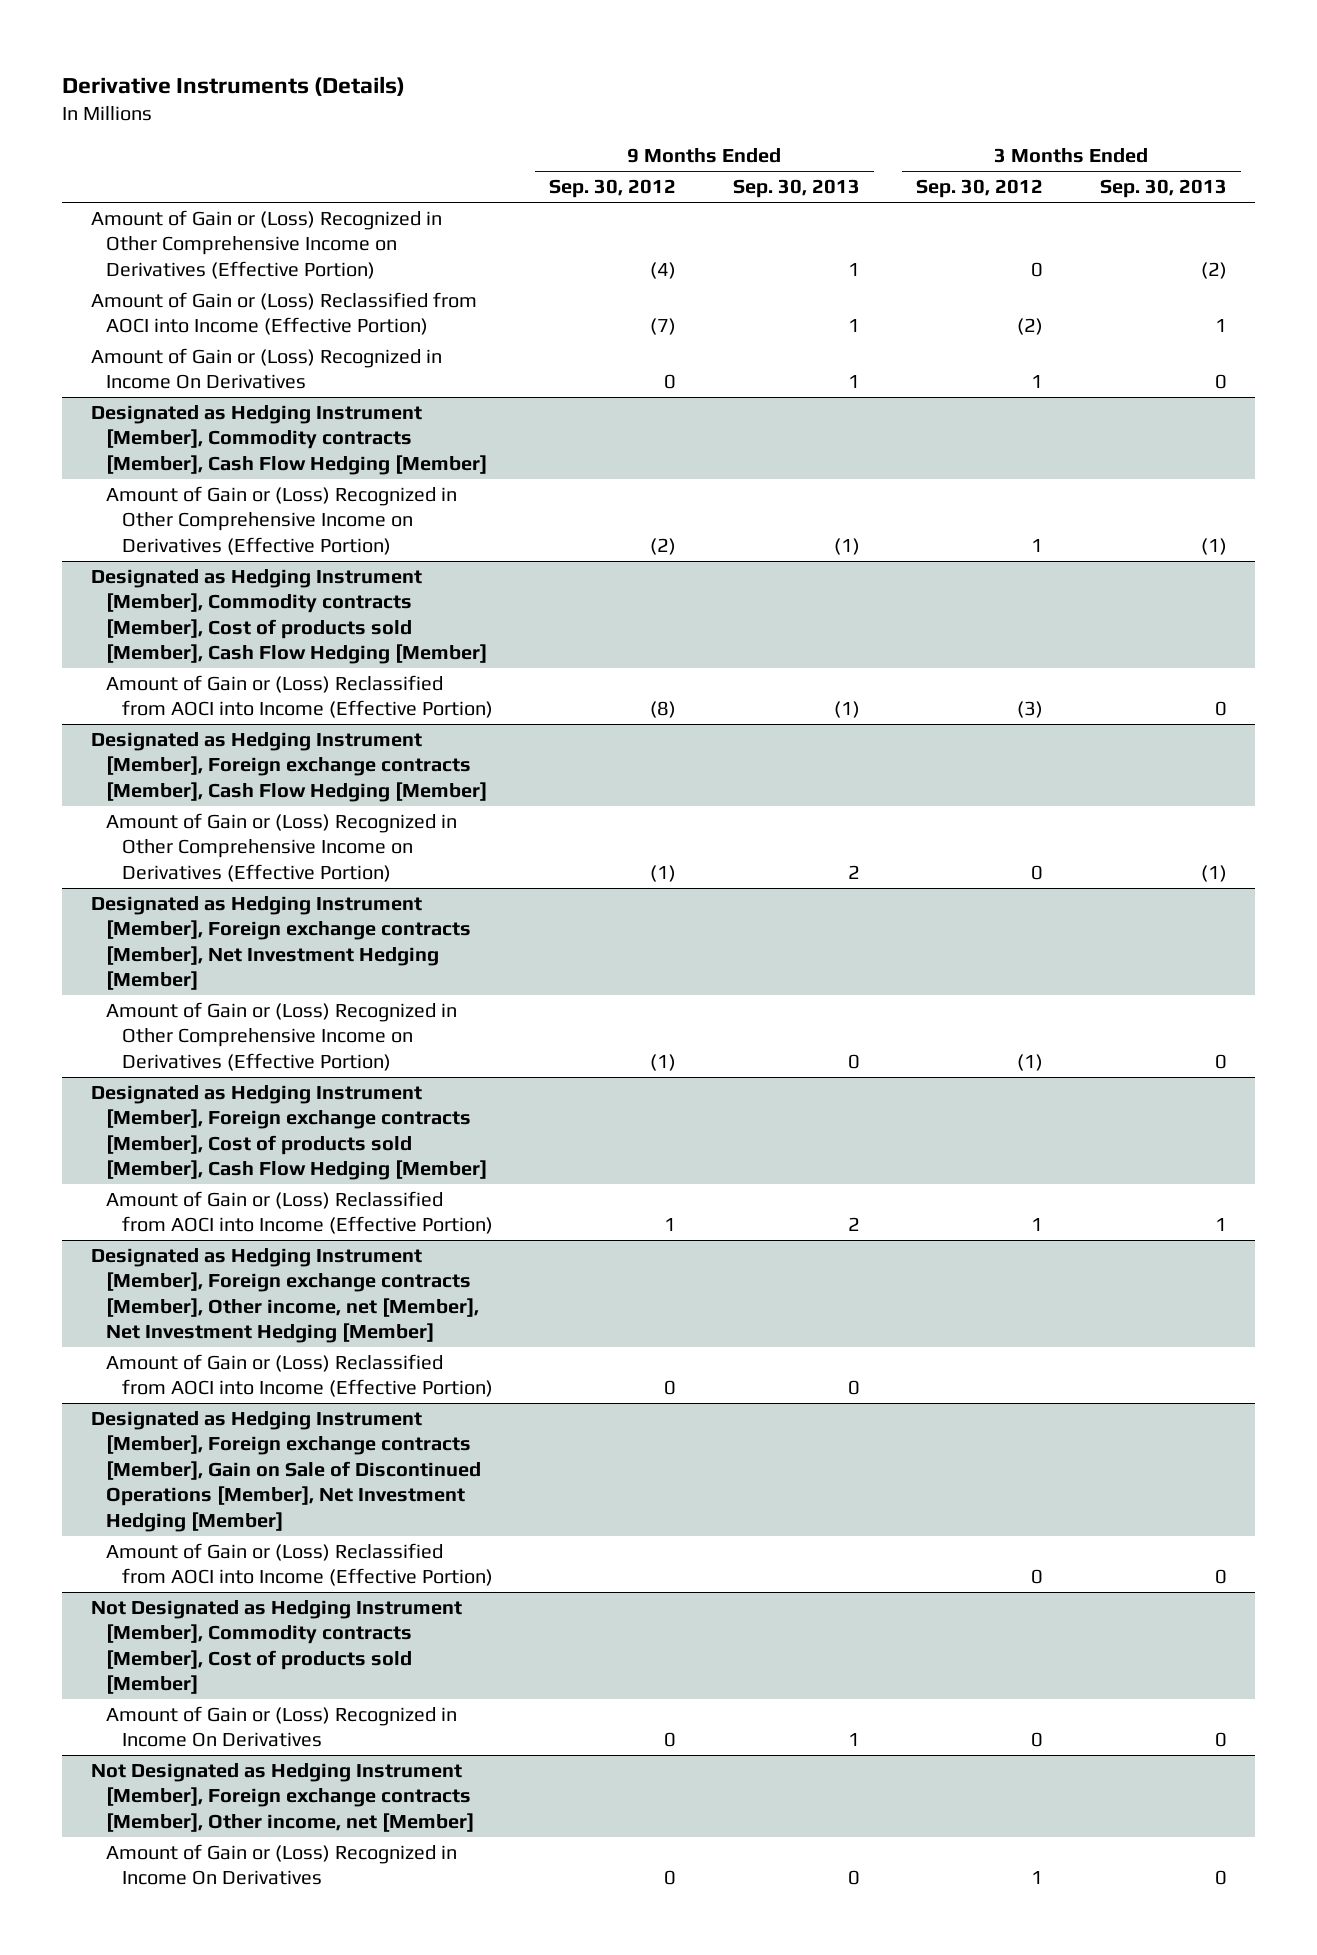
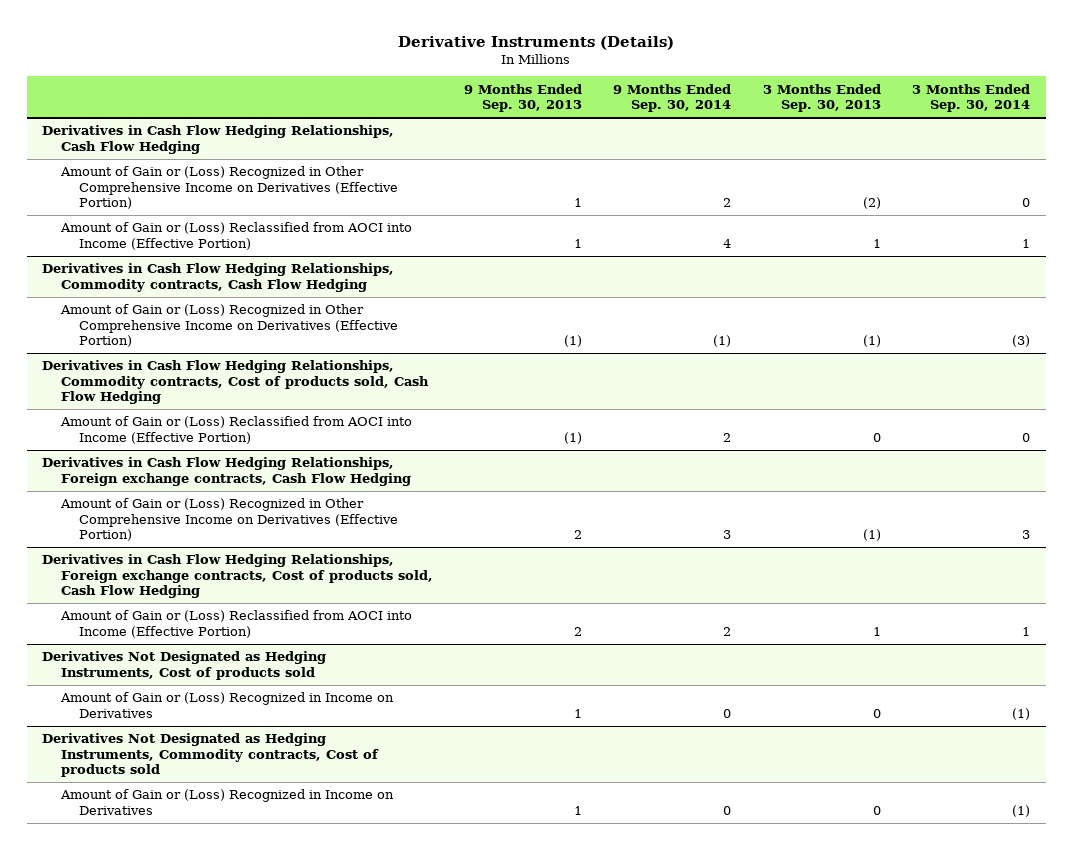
- | 9 Months Ended Sep. 30, 2012 | 9 Months Ended Sep. 30, 2013 | 3 Months Ended Sep. 30, 2012 | 3 Months Ended Sep. 30, 2013
+ | 9 Months Ended Sep. 30, 2013 | 9 Months Ended Sep. 30, 2014 | 3 Months Ended Sep. 30, 2013 | 3 Months Ended Sep. 30, 2014
+ Derivatives in Cash Flow Hedging Relationships, Cash Flow Hedging
- Amount of Gain or (Loss) Recognized in Income On Derivatives | 0 | 1 | 1 | 0
- Designated as Hedging Instrument [Member], Commodity contracts [Member], Cash Flow Hedging [Member]
+ Derivatives in Cash Flow Hedging Relationships, Commodity contracts, Cash Flow Hedging
- Designated as Hedging Instrument [Member], Commodity contracts [Member], Cost of products sold [Member], Cash Flow Hedging [Member]
+ Derivatives in Cash Flow Hedging Relationships, Commodity contracts, Cost of products sold, Cash Flow Hedging
- Designated as Hedging Instrument [Member], Foreign exchange contracts [Member], Cash Flow Hedging [Member]
+ Derivatives in Cash Flow Hedging Relationships, Foreign exchange contracts, Cash Flow Hedging
- Designated as Hedging Instrument [Member], Foreign exchange contracts [Member], Net Investment Hedging [Member]
- Amount of Gain or (Loss) Recognized in Other Comprehensive Income on Derivatives (Effective Portion) | (1) | 0 | (1) | 0
- Designated as Hedging Instrument [Member], Foreign exchange contracts [Member], Cost of products sold [Member], Cash Flow Hedging [Member]
+ Derivatives in Cash Flow Hedging Relationships, Foreign exchange contracts, Cost of products sold, Cash Flow Hedging
- Designated as Hedging Instrument [Member], Foreign exchange contracts [Member], Other income, net [Member], Net Investment Hedging [Member]
- Amount of Gain or (Loss) Reclassified from AOCI into Income (Effective Portion) | 0 | 0 | |
- Designated as Hedging Instrument [Member], Foreign exchange contracts [Member], Gain on Sale of Discontinued Operations [Member], Net Investment Hedging [Member]
- Amount of Gain or (Loss) Reclassified from AOCI into Income (Effective Portion) | | | 0 | 0
- Not Designated as Hedging Instrument [Member], Commodity contracts [Member], Cost of products sold [Member]
- Amount of Gain or (Loss) Recognized in Income On Derivatives | 0 | 1 | 0 | 0
- Not Designated as Hedging Instrument [Member], Foreign exchange contracts [Member], Other income, net [Member]
- Amount of Gain or (Loss) Recognized in Income On Derivatives | 0 | 0 | 1 | 0
+ Derivatives Not Designated as Hedging Instruments, Cost of products sold
+ Amount of Gain or (Loss) Recognized in Income on Derivatives | 1 | 0 | 0 | (1)
+ Derivatives Not Designated as Hedging Instruments, Commodity contracts, Cost of products sold
+ Amount of Gain or (Loss) Recognized in Income on Derivatives | 1 | 0 | 0 | (1)

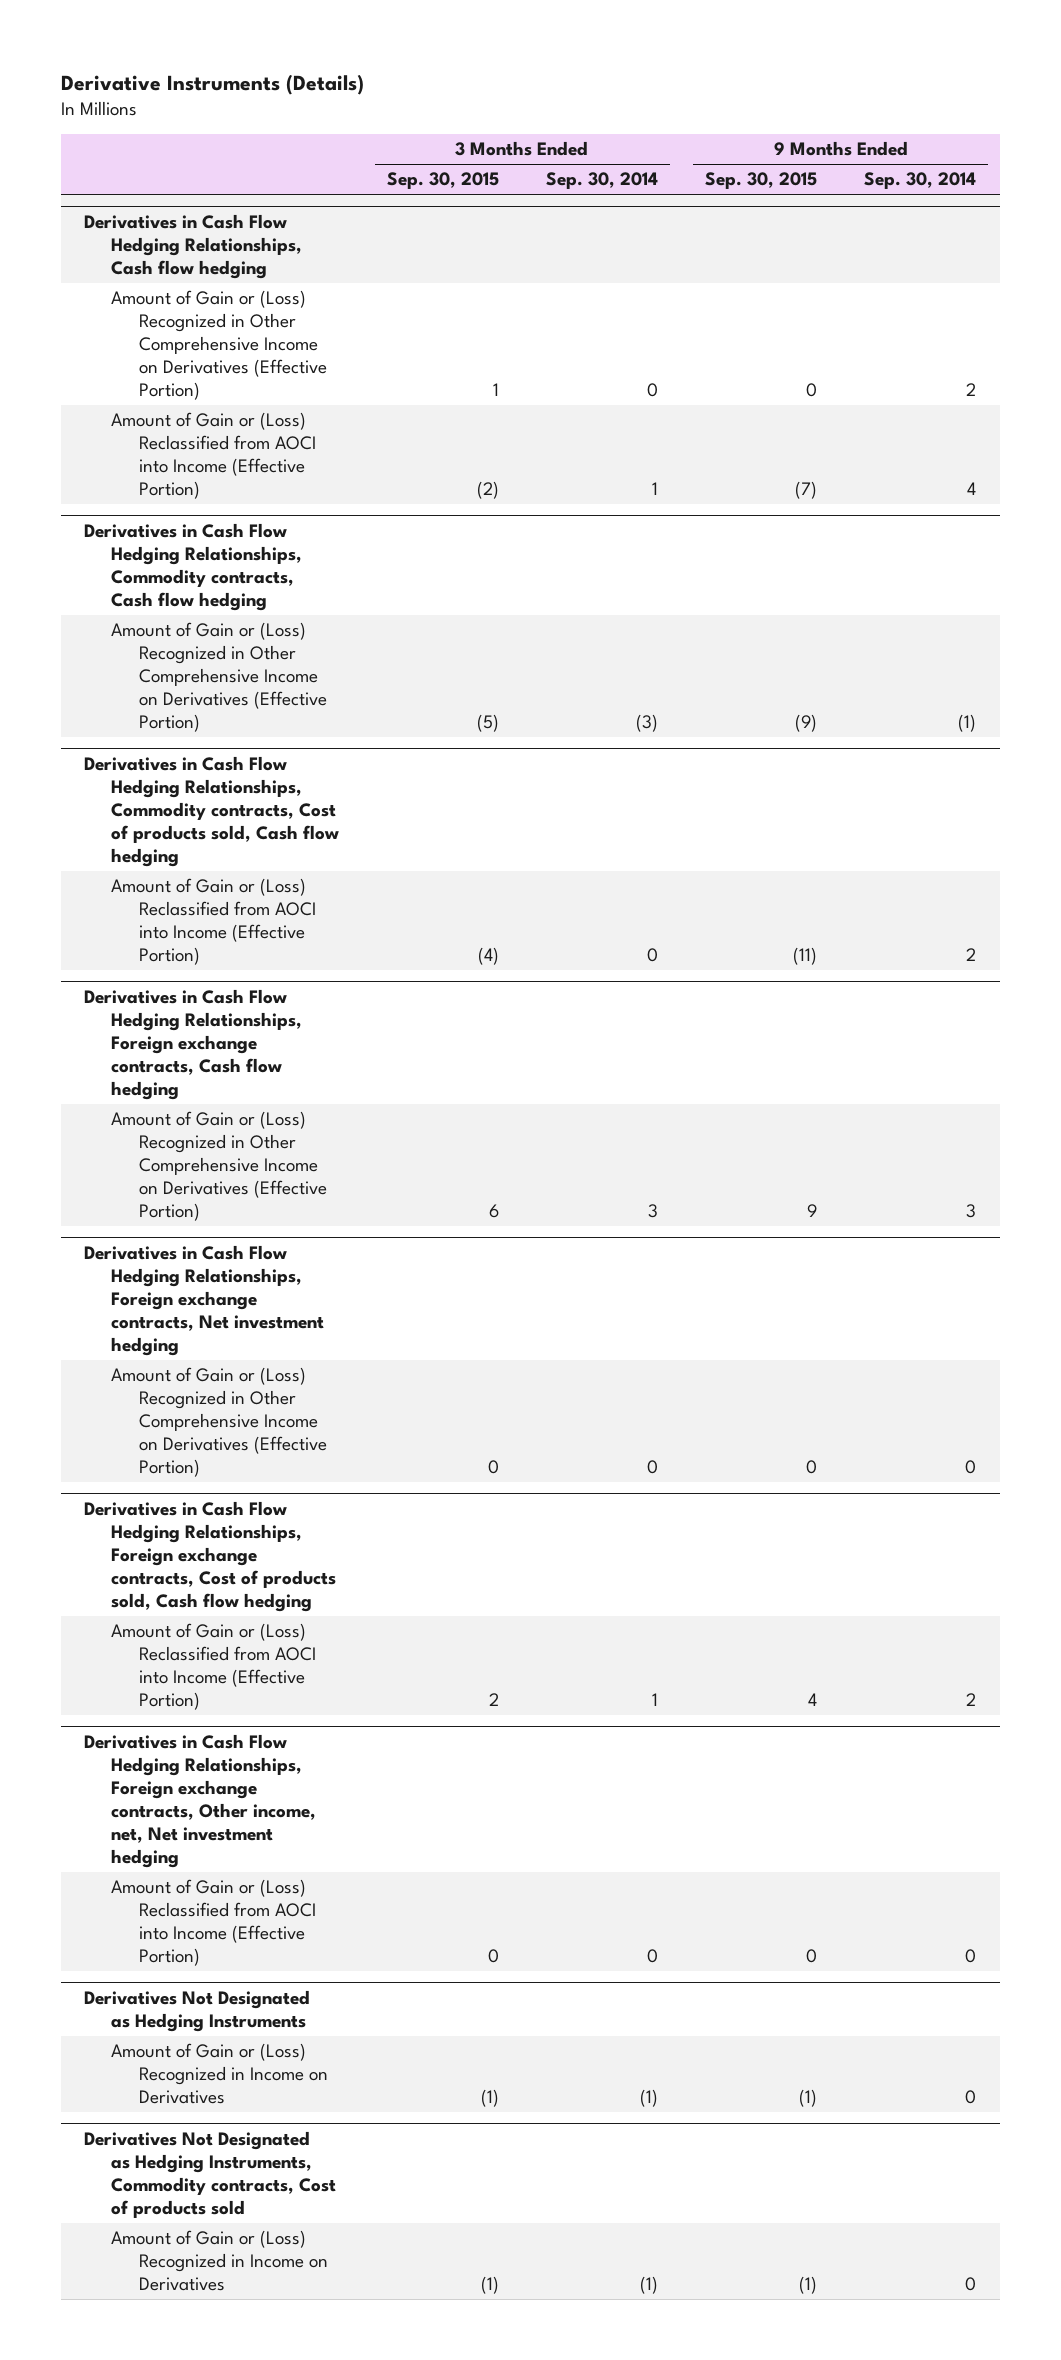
- | 9 Months Ended Sep. 30, 2013 | 9 Months Ended Sep. 30, 2014 | 3 Months Ended Sep. 30, 2013 | 3 Months Ended Sep. 30, 2014
+ | 3 Months Ended Sep. 30, 2015 | 3 Months Ended Sep. 30, 2014 | 9 Months Ended Sep. 30, 2015 | 9 Months Ended Sep. 30, 2014
- Derivatives in Cash Flow Hedging Relationships, Cash Flow Hedging
+ Derivatives in Cash Flow Hedging Relationships, Cash flow hedging
- Derivatives in Cash Flow Hedging Relationships, Commodity contracts, Cash Flow Hedging
+ Derivatives in Cash Flow Hedging Relationships, Commodity contracts, Cash flow hedging
- Derivatives in Cash Flow Hedging Relationships, Commodity contracts, Cost of products sold, Cash Flow Hedging
+ Derivatives in Cash Flow Hedging Relationships, Commodity contracts, Cost of products sold, Cash flow hedging
- Derivatives in Cash Flow Hedging Relationships, Foreign exchange contracts, Cash Flow Hedging
+ Derivatives in Cash Flow Hedging Relationships, Foreign exchange contracts, Cash flow hedging
- Derivatives in Cash Flow Hedging Relationships, Foreign exchange contracts, Cost of products sold, Cash Flow Hedging
+ Derivatives in Cash Flow Hedging Relationships, Foreign exchange contracts, Net investment hedging
+ Amount of Gain or (Loss) Recognized in Other Comprehensive Income on Derivatives (Effective Portion) | 0 | 0 | 0 | 0
+ Derivatives in Cash Flow Hedging Relationships, Foreign exchange contracts, Cost of products sold, Cash flow hedging
- Derivatives Not Designated as Hedging Instruments, Cost of products sold
+ Derivatives in Cash Flow Hedging Relationships, Foreign exchange contracts, Other income, net, Net investment hedging
+ Amount of Gain or (Loss) Reclassified from AOCI into Income (Effective Portion) | 0 | 0 | 0 | 0
+ Derivatives Not Designated as Hedging Instruments

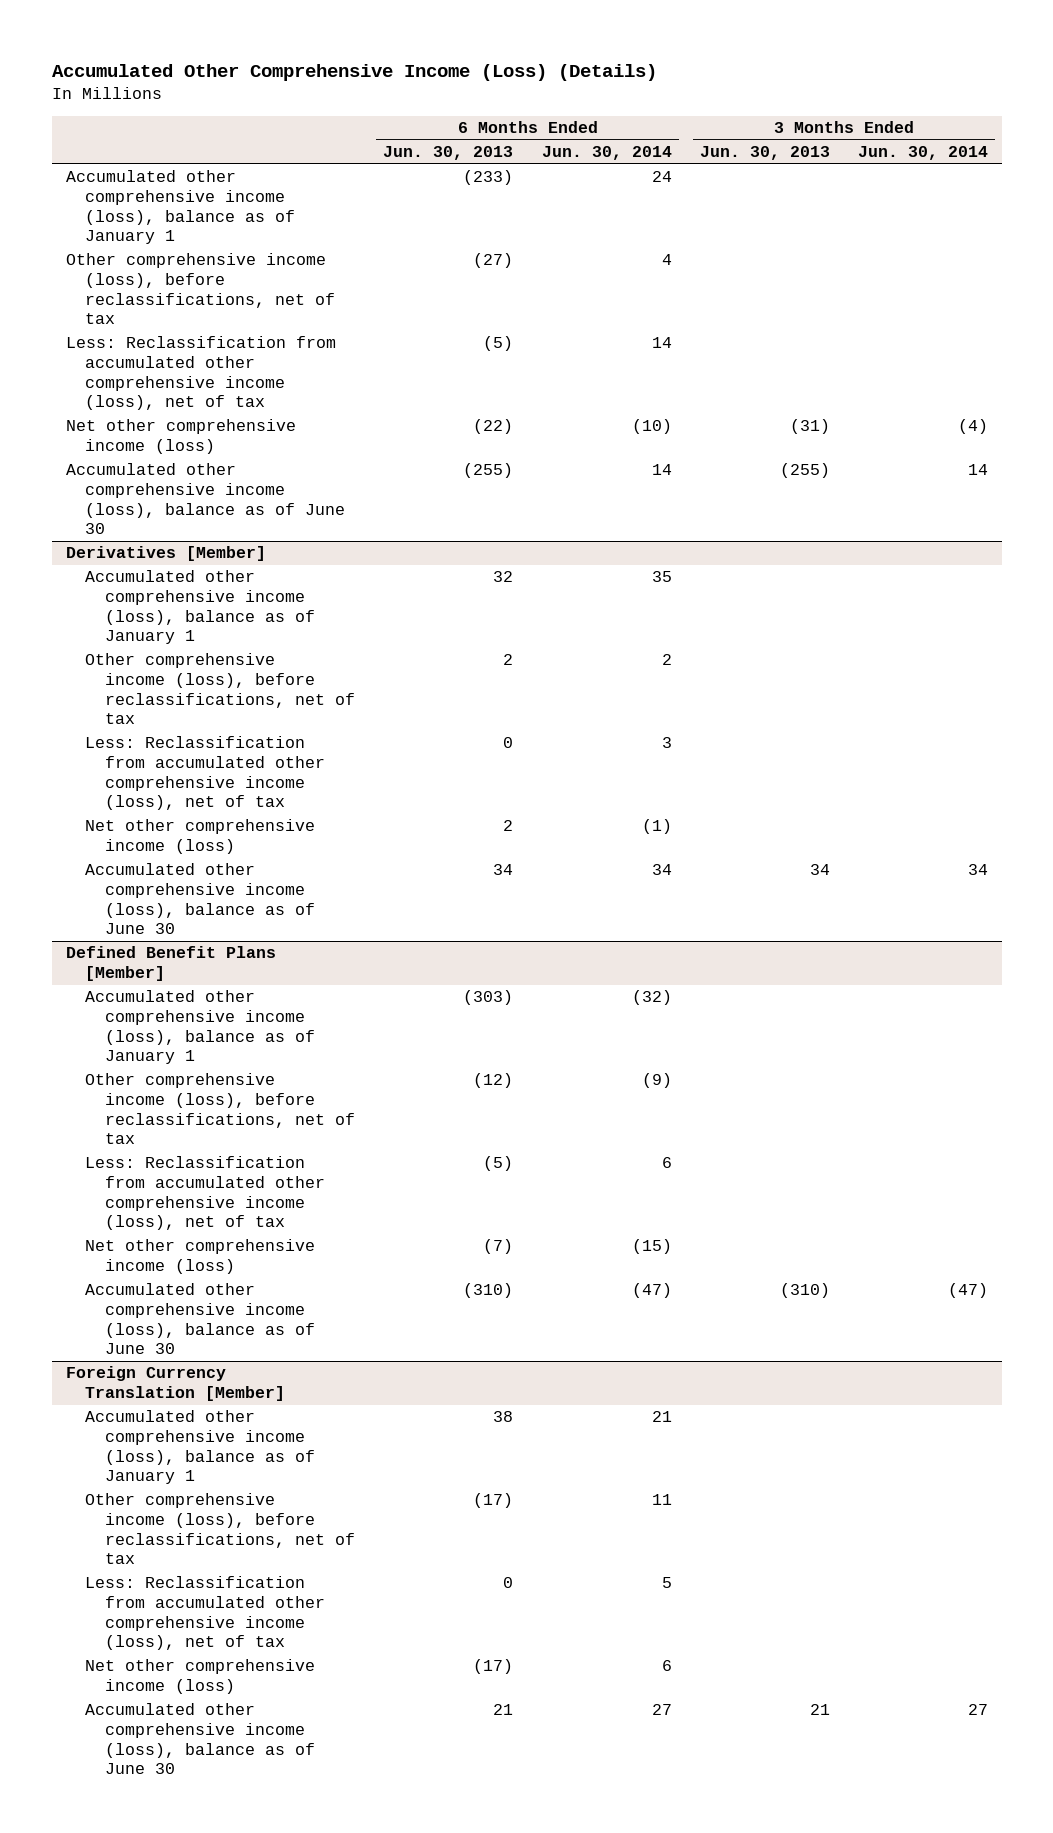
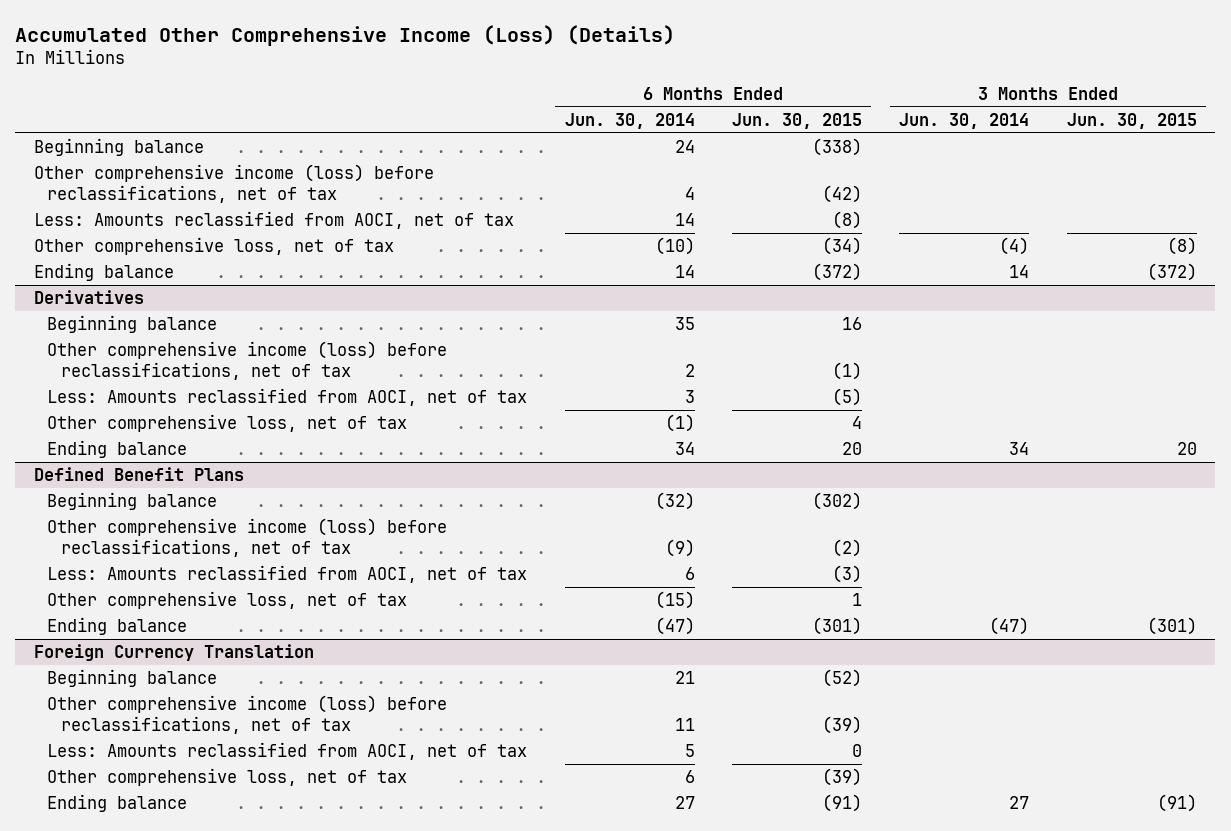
- | 6 Months Ended Jun. 30, 2013 | 6 Months Ended Jun. 30, 2014 | 3 Months Ended Jun. 30, 2013 | 3 Months Ended Jun. 30, 2014
+ | 6 Months Ended Jun. 30, 2014 | 6 Months Ended Jun. 30, 2015 | 3 Months Ended Jun. 30, 2014 | 3 Months Ended Jun. 30, 2015
- Accumulated other comprehensive income (loss), balance as of January 1 | (233) | 24 | |
- Other comprehensive income (loss), before reclassifications, net of tax | (27) | 4 | |
- Less: Reclassification from accumulated other comprehensive income (loss), net of tax | (5) | 14 | |
- Net other comprehensive income (loss) | (22) | (10) | (31) | (4)
- Accumulated other comprehensive income (loss), balance as of June 30 | (255) | 14 | (255) | 14
- Derivatives [Member]
- Accumulated other comprehensive income (loss), balance as of January 1 | 32 | 35 | |
- Other comprehensive income (loss), before reclassifications, net of tax | 2 | 2 | |
- Less: Reclassification from accumulated other comprehensive income (loss), net of tax | 0 | 3 | |
- Net other comprehensive income (loss) | 2 | (1) | |
- Accumulated other comprehensive income (loss), balance as of June 30 | 34 | 34 | 34 | 34
- Defined Benefit Plans [Member]
- Accumulated other comprehensive income (loss), balance as of January 1 | (303) | (32) | |
- Other comprehensive income (loss), before reclassifications, net of tax | (12) | (9) | |
- Less: Reclassification from accumulated other comprehensive income (loss), net of tax | (5) | 6 | |
- Net other comprehensive income (loss) | (7) | (15) | |
- Accumulated other comprehensive income (loss), balance as of June 30 | (310) | (47) | (310) | (47)
- Foreign Currency Translation [Member]
- Accumulated other comprehensive income (loss), balance as of January 1 | 38 | 21 | |
- Other comprehensive income (loss), before reclassifications, net of tax | (17) | 11 | |
- Less: Reclassification from accumulated other comprehensive income (loss), net of tax | 0 | 5 | |
- Net other comprehensive income (loss) | (17) | 6 | |
- Accumulated other comprehensive income (loss), balance as of June 30 | 21 | 27 | 21 | 27
+ Beginning balance | 24 | (338) | |
+ Other comprehensive income (loss) before reclassifications, net of tax | 4 | (42) | |
+ Less: Amounts reclassified from AOCI, net of tax | 14 | (8) | |
+ Other comprehensive loss, net of tax | (10) | (34) | (4) | (8)
+ Ending balance | 14 | (372) | 14 | (372)
+ Derivatives
+ Beginning balance | 35 | 16 | |
+ Other comprehensive income (loss) before reclassifications, net of tax | 2 | (1) | |
+ Less: Amounts reclassified from AOCI, net of tax | 3 | (5) | |
+ Other comprehensive loss, net of tax | (1) | 4 | |
+ Ending balance | 34 | 20 | 34 | 20
+ Defined Benefit Plans
+ Beginning balance | (32) | (302) | |
+ Other comprehensive income (loss) before reclassifications, net of tax | (9) | (2) | |
+ Less: Amounts reclassified from AOCI, net of tax | 6 | (3) | |
+ Other comprehensive loss, net of tax | (15) | 1 | |
+ Ending balance | (47) | (301) | (47) | (301)
+ Foreign Currency Translation
+ Beginning balance | 21 | (52) | |
+ Other comprehensive income (loss) before reclassifications, net of tax | 11 | (39) | |
+ Less: Amounts reclassified from AOCI, net of tax | 5 | 0 | |
+ Other comprehensive loss, net of tax | 6 | (39) | |
+ Ending balance | 27 | (91) | 27 | (91)

